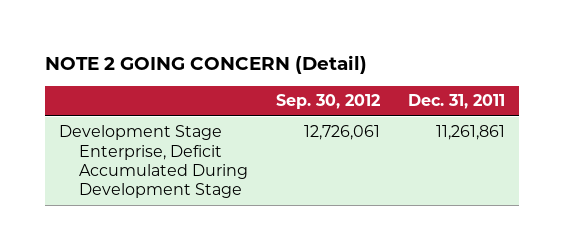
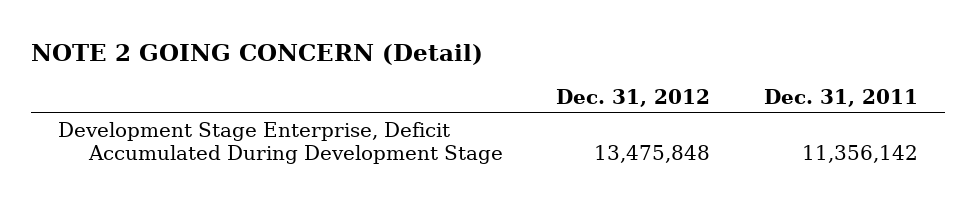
- | Sep. 30, 2012 | Dec. 31, 2011
+ | Dec. 31, 2012 | Dec. 31, 2011
- Development Stage Enterprise, Deficit Accumulated During Development Stage | 12,726,061 | 11,261,861
+ Development Stage Enterprise, Deficit Accumulated During Development Stage | 13,475,848 | 11,356,142

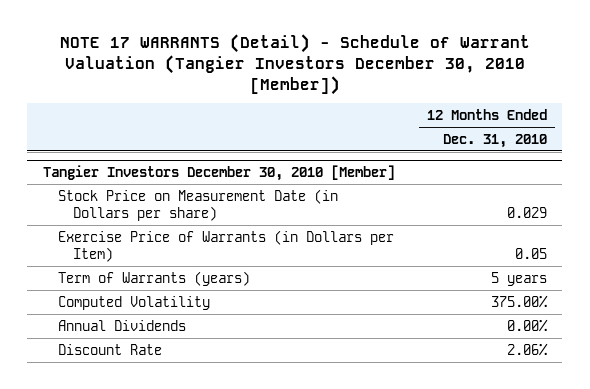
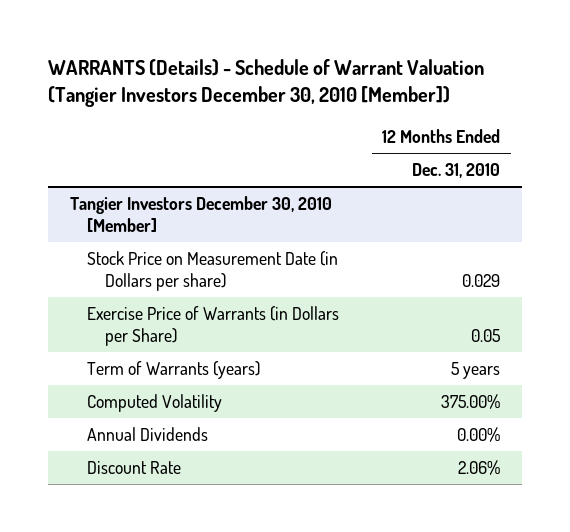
- NOTE 17 WARRANTS (Detail) - Schedule of Warrant Valuation (Tangier Investors December 30, 2010 [Member])
+ WARRANTS (Details) - Schedule of Warrant Valuation (Tangier Investors December 30, 2010 [Member])
@ Tangier Investors December 30, 2010 [Member]
- Exercise Price of Warrants (in Dollars per Item) | 0.05
+ Exercise Price of Warrants (in Dollars per Share) | 0.05

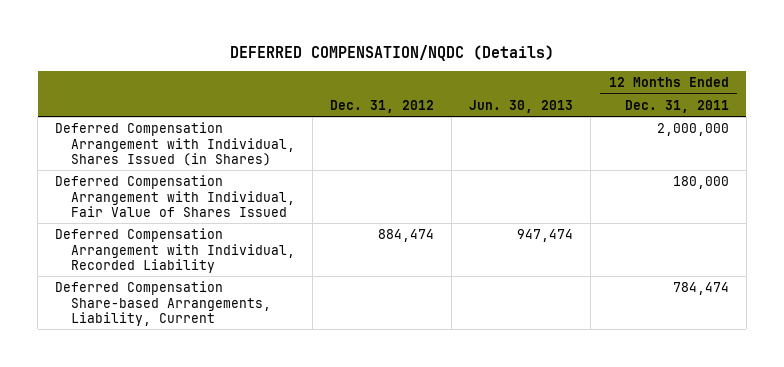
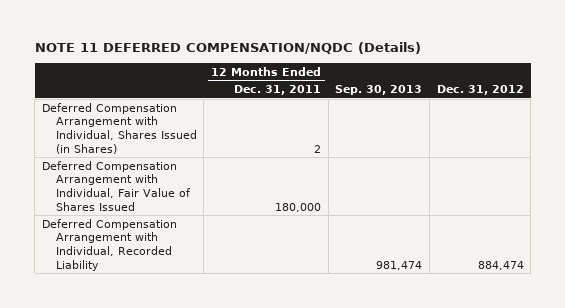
- DEFERRED COMPENSATION/NQDC (Details)
+ NOTE 11 DEFERRED COMPENSATION/NQDC (Details)
- | Dec. 31, 2012 | Jun. 30, 2013 | 12 Months Ended Dec. 31, 2011
+ | 12 Months Ended Dec. 31, 2011 | Sep. 30, 2013 | Dec. 31, 2012
- Deferred Compensation Arrangement with Individual, Shares Issued (in Shares) | | | 2,000,000
+ Deferred Compensation Arrangement with Individual, Shares Issued (in Shares) | 2 | |
- Deferred Compensation Share-based Arrangements, Liability, Current | | | 784,474

